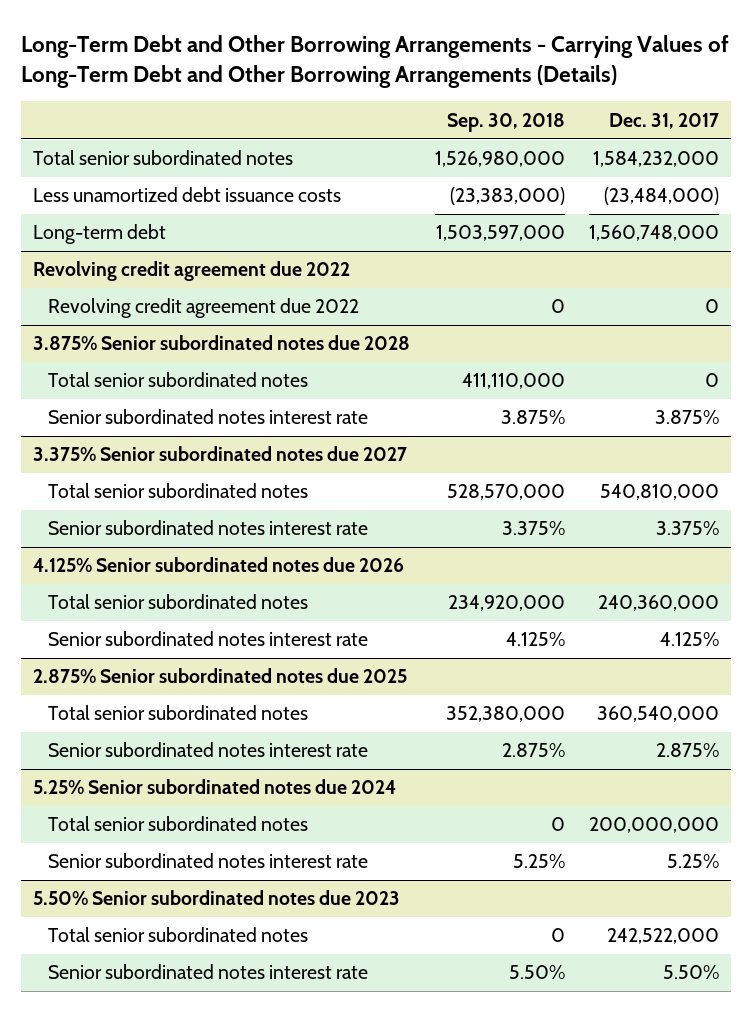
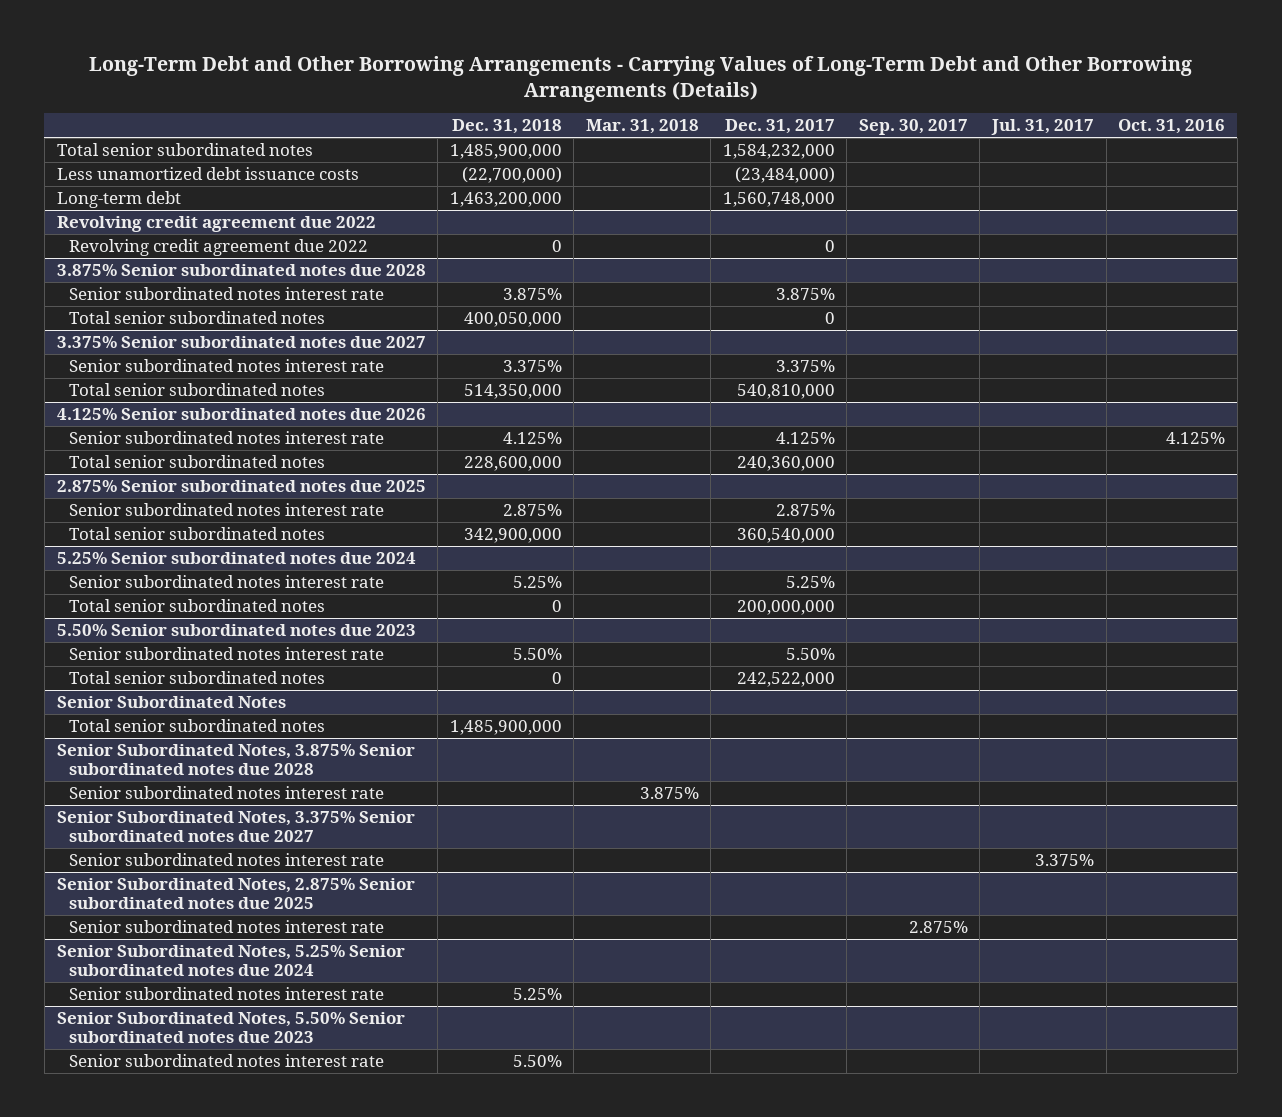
- | Sep. 30, 2018 | Dec. 31, 2017
+ | Dec. 31, 2018 | Mar. 31, 2018 | Dec. 31, 2017 | Sep. 30, 2017 | Jul. 31, 2017 | Oct. 31, 2016
@ 3.875% Senior subordinated notes due 2028
moved down: Total senior subordinated notes | 400,050,000 | | 0 | | |
@ 3.375% Senior subordinated notes due 2027
moved down: Total senior subordinated notes | 514,350,000 | | 540,810,000 | | |
@ 4.125% Senior subordinated notes due 2026
moved down: Total senior subordinated notes | 228,600,000 | | 240,360,000 | | |
@ 2.875% Senior subordinated notes due 2025
moved down: Total senior subordinated notes | 342,900,000 | | 360,540,000 | | |
@ 5.25% Senior subordinated notes due 2024
moved down: Total senior subordinated notes | 0 | | 200,000,000 | | |
@ 5.50% Senior subordinated notes due 2023
moved down: Total senior subordinated notes | 0 | | 242,522,000 | | |
+ Senior Subordinated Notes
+ Total senior subordinated notes | 1,485,900,000 | | | | |
+ Senior Subordinated Notes, 3.875% Senior subordinated notes due 2028
+ Senior subordinated notes interest rate | | 3.875% | | | |
+ Senior Subordinated Notes, 3.375% Senior subordinated notes due 2027
+ Senior subordinated notes interest rate | | | | | 3.375% |
+ Senior Subordinated Notes, 2.875% Senior subordinated notes due 2025
+ Senior subordinated notes interest rate | | | | 2.875% | |
+ Senior Subordinated Notes, 5.25% Senior subordinated notes due 2024
+ Senior subordinated notes interest rate | 5.25% | | | | |
+ Senior Subordinated Notes, 5.50% Senior subordinated notes due 2023
+ Senior subordinated notes interest rate | 5.50% | | | | |

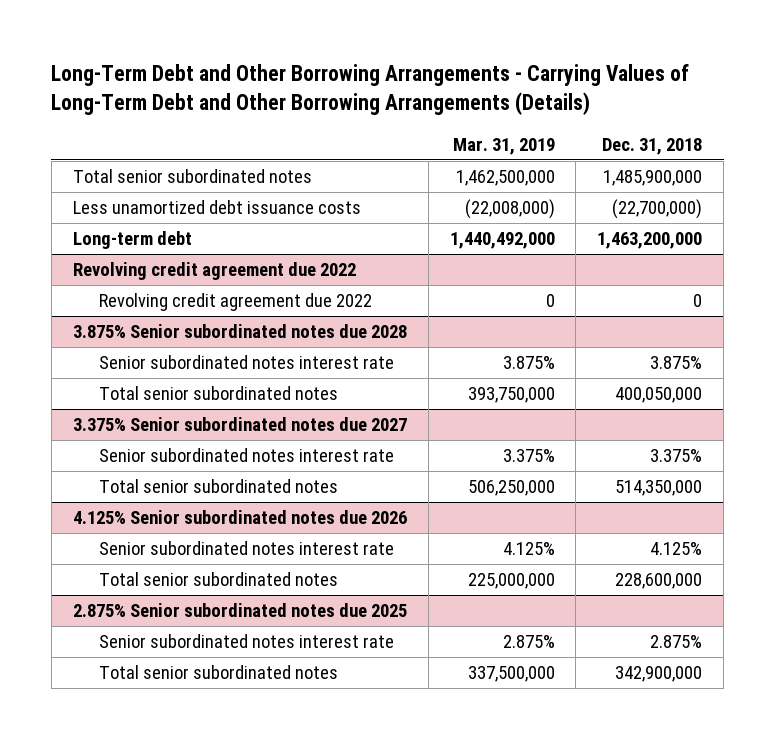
- | Dec. 31, 2018 | Mar. 31, 2018 | Dec. 31, 2017 | Sep. 30, 2017 | Jul. 31, 2017 | Oct. 31, 2016
+ | Mar. 31, 2019 | Dec. 31, 2018
- 5.25% Senior subordinated notes due 2024
- Senior subordinated notes interest rate | 5.25% | | 5.25% | | |
- Total senior subordinated notes | 0 | | 200,000,000 | | |
- 5.50% Senior subordinated notes due 2023
- Senior subordinated notes interest rate | 5.50% | | 5.50% | | |
- Total senior subordinated notes | 0 | | 242,522,000 | | |
- Senior Subordinated Notes
- Total senior subordinated notes | 1,485,900,000 | | | | |
- Senior Subordinated Notes, 3.875% Senior subordinated notes due 2028
- Senior subordinated notes interest rate | | 3.875% | | | |
- Senior Subordinated Notes, 3.375% Senior subordinated notes due 2027
- Senior subordinated notes interest rate | | | | | 3.375% |
- Senior Subordinated Notes, 2.875% Senior subordinated notes due 2025
- Senior subordinated notes interest rate | | | | 2.875% | |
- Senior Subordinated Notes, 5.25% Senior subordinated notes due 2024
- Senior subordinated notes interest rate | 5.25% | | | | |
- Senior Subordinated Notes, 5.50% Senior subordinated notes due 2023
- Senior subordinated notes interest rate | 5.50% | | | | |

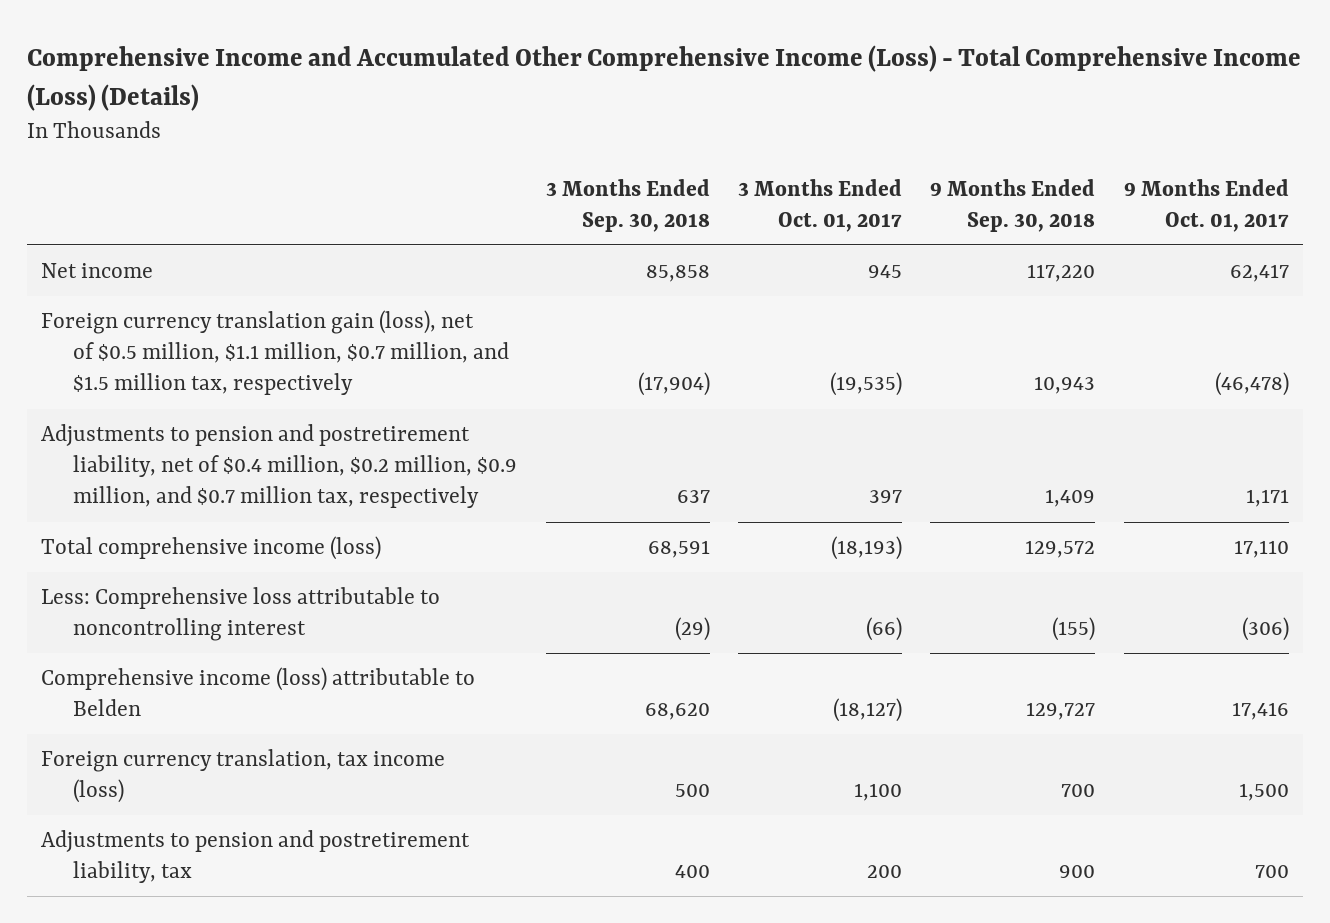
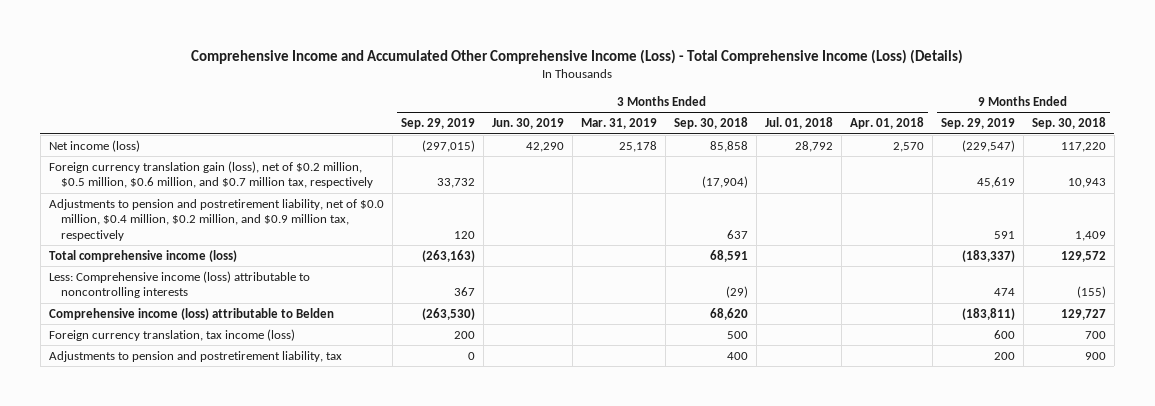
- | 3 Months Ended Sep. 30, 2018 | 3 Months Ended Oct. 01, 2017 | 9 Months Ended Sep. 30, 2018 | 9 Months Ended Oct. 01, 2017
+ | 3 Months Ended Sep. 29, 2019 | 3 Months Ended Jun. 30, 2019 | 3 Months Ended Mar. 31, 2019 | 3 Months Ended Sep. 30, 2018 | 3 Months Ended Jul. 01, 2018 | 3 Months Ended Apr. 01, 2018 | 9 Months Ended Sep. 29, 2019 | 9 Months Ended Sep. 30, 2018
- Net income | 85,858 | 945 | 117,220 | 62,417
- Foreign currency translation gain (loss), net of $0.5 million, $1.1 million, $0.7 million, and $1.5 million tax, respectively | (17,904) | (19,535) | 10,943 | (46,478)
- Adjustments to pension and postretirement liability, net of $0.4 million, $0.2 million, $0.9 million, and $0.7 million tax, respectively | 637 | 397 | 1,409 | 1,171
+ Net income (loss) | (297,015) | 42,290 | 25,178 | 85,858 | 28,792 | 2,570 | (229,547) | 117,220
+ Foreign currency translation gain (loss), net of $0.2 million, $0.5 million, $0.6 million, and $0.7 million tax, respectively | 33,732 | | | (17,904) | | | 45,619 | 10,943
+ Adjustments to pension and postretirement liability, net of $0.0 million, $0.4 million, $0.2 million, and $0.9 million tax, respectively | 120 | | | 637 | | | 591 | 1,409
- Less: Comprehensive loss attributable to noncontrolling interest | (29) | (66) | (155) | (306)
+ Less: Comprehensive income (loss) attributable to noncontrolling interests | 367 | | | (29) | | | 474 | (155)

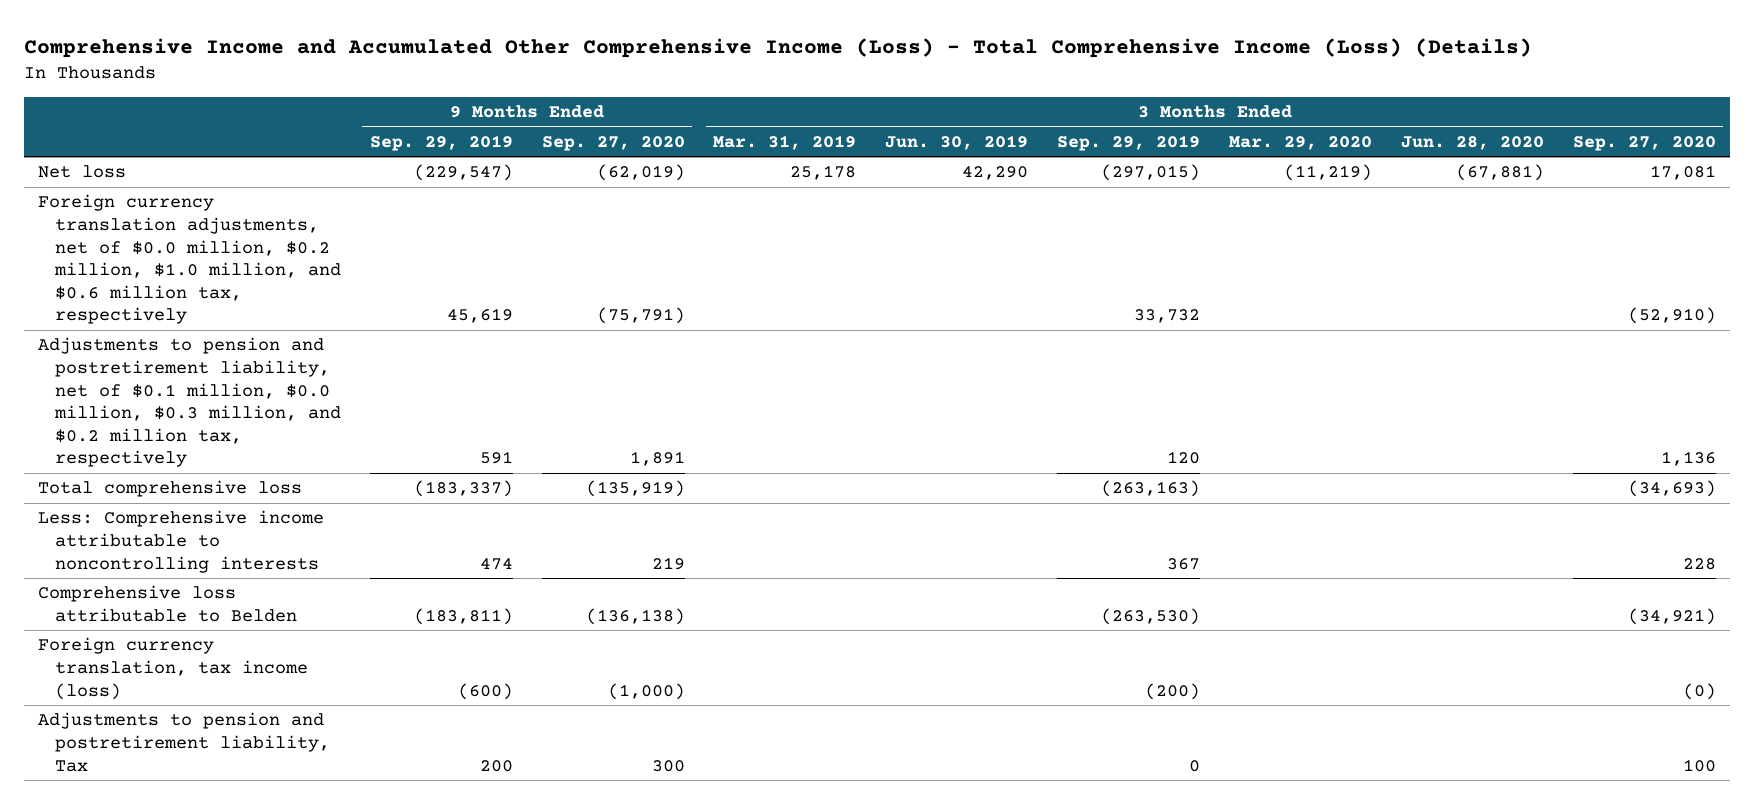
- | 3 Months Ended Sep. 29, 2019 | 3 Months Ended Jun. 30, 2019 | 3 Months Ended Mar. 31, 2019 | 3 Months Ended Sep. 30, 2018 | 3 Months Ended Jul. 01, 2018 | 3 Months Ended Apr. 01, 2018 | 9 Months Ended Sep. 29, 2019 | 9 Months Ended Sep. 30, 2018
+ | 9 Months Ended Sep. 29, 2019 | 9 Months Ended Sep. 27, 2020 | 3 Months Ended Mar. 31, 2019 | 3 Months Ended Jun. 30, 2019 | 3 Months Ended Sep. 29, 2019 | 3 Months Ended Mar. 29, 2020 | 3 Months Ended Jun. 28, 2020 | 3 Months Ended Sep. 27, 2020
- Net income (loss) | (297,015) | 42,290 | 25,178 | 85,858 | 28,792 | 2,570 | (229,547) | 117,220
- Foreign currency translation gain (loss), net of $0.2 million, $0.5 million, $0.6 million, and $0.7 million tax, respectively | 33,732 | | | (17,904) | | | 45,619 | 10,943
- Adjustments to pension and postretirement liability, net of $0.0 million, $0.4 million, $0.2 million, and $0.9 million tax, respectively | 120 | | | 637 | | | 591 | 1,409
- Total comprehensive income (loss) | (263,163) | | | 68,591 | | | (183,337) | 129,572
- Less: Comprehensive income (loss) attributable to noncontrolling interests | 367 | | | (29) | | | 474 | (155)
- Comprehensive income (loss) attributable to Belden | (263,530) | | | 68,620 | | | (183,811) | 129,727
- Foreign currency translation, tax income (loss) | 200 | | | 500 | | | 600 | 700
- Adjustments to pension and postretirement liability, tax | 0 | | | 400 | | | 200 | 900
+ Net loss | (229,547) | (62,019) | 25,178 | 42,290 | (297,015) | (11,219) | (67,881) | 17,081
+ Foreign currency translation adjustments, net of $0.0 million, $0.2 million, $1.0 million, and $0.6 million tax, respectively | 45,619 | (75,791) | | | 33,732 | | | (52,910)
+ Adjustments to pension and postretirement liability, net of $0.1 million, $0.0 million, $0.3 million, and $0.2 million tax, respectively | 591 | 1,891 | | | 120 | | | 1,136
+ Total comprehensive loss | (183,337) | (135,919) | | | (263,163) | | | (34,693)
+ Less: Comprehensive income attributable to noncontrolling interests | 474 | 219 | | | 367 | | | 228
+ Comprehensive loss attributable to Belden | (183,811) | (136,138) | | | (263,530) | | | (34,921)
+ Foreign currency translation, tax income (loss) | (600) | (1,000) | | | (200) | | | (0)
+ Adjustments to pension and postretirement liability, Tax | 200 | 300 | | | 0 | | | 100

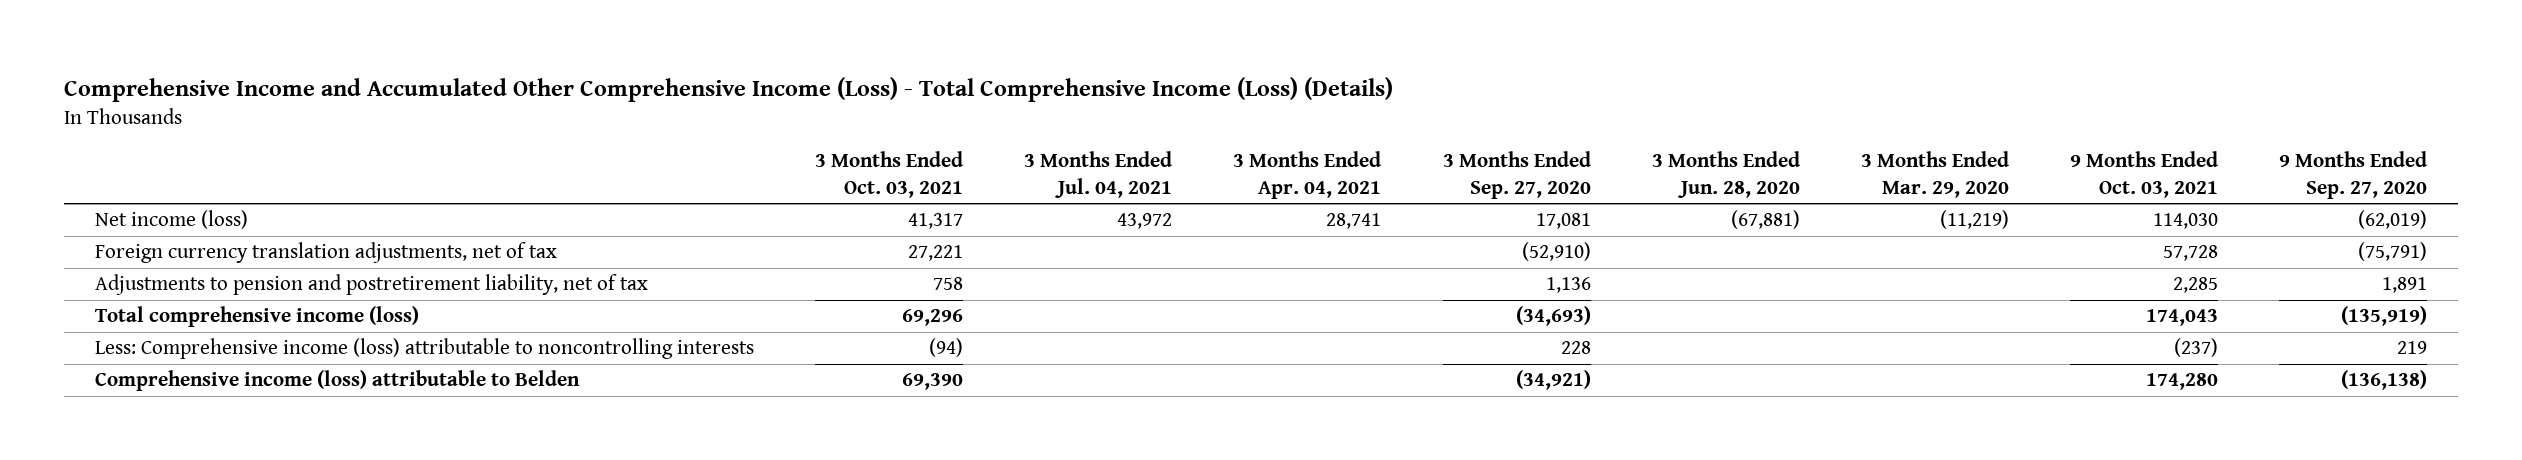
- | 9 Months Ended Sep. 29, 2019 | 9 Months Ended Sep. 27, 2020 | 3 Months Ended Mar. 31, 2019 | 3 Months Ended Jun. 30, 2019 | 3 Months Ended Sep. 29, 2019 | 3 Months Ended Mar. 29, 2020 | 3 Months Ended Jun. 28, 2020 | 3 Months Ended Sep. 27, 2020
+ | 3 Months Ended Oct. 03, 2021 | 3 Months Ended Jul. 04, 2021 | 3 Months Ended Apr. 04, 2021 | 3 Months Ended Sep. 27, 2020 | 3 Months Ended Jun. 28, 2020 | 3 Months Ended Mar. 29, 2020 | 9 Months Ended Oct. 03, 2021 | 9 Months Ended Sep. 27, 2020
- Net loss | (229,547) | (62,019) | 25,178 | 42,290 | (297,015) | (11,219) | (67,881) | 17,081
- Foreign currency translation adjustments, net of $0.0 million, $0.2 million, $1.0 million, and $0.6 million tax, respectively | 45,619 | (75,791) | | | 33,732 | | | (52,910)
- Adjustments to pension and postretirement liability, net of $0.1 million, $0.0 million, $0.3 million, and $0.2 million tax, respectively | 591 | 1,891 | | | 120 | | | 1,136
- Total comprehensive loss | (183,337) | (135,919) | | | (263,163) | | | (34,693)
- Less: Comprehensive income attributable to noncontrolling interests | 474 | 219 | | | 367 | | | 228
- Comprehensive loss attributable to Belden | (183,811) | (136,138) | | | (263,530) | | | (34,921)
- Foreign currency translation, tax income (loss) | (600) | (1,000) | | | (200) | | | (0)
- Adjustments to pension and postretirement liability, Tax | 200 | 300 | | | 0 | | | 100
+ Net income (loss) | 41,317 | 43,972 | 28,741 | 17,081 | (67,881) | (11,219) | 114,030 | (62,019)
+ Foreign currency translation adjustments, net of tax | 27,221 | | | (52,910) | | | 57,728 | (75,791)
+ Adjustments to pension and postretirement liability, net of tax | 758 | | | 1,136 | | | 2,285 | 1,891
+ Total comprehensive income (loss) | 69,296 | | | (34,693) | | | 174,043 | (135,919)
+ Less: Comprehensive income (loss) attributable to noncontrolling interests | (94) | | | 228 | | | (237) | 219
+ Comprehensive income (loss) attributable to Belden | 69,390 | | | (34,921) | | | 174,280 | (136,138)

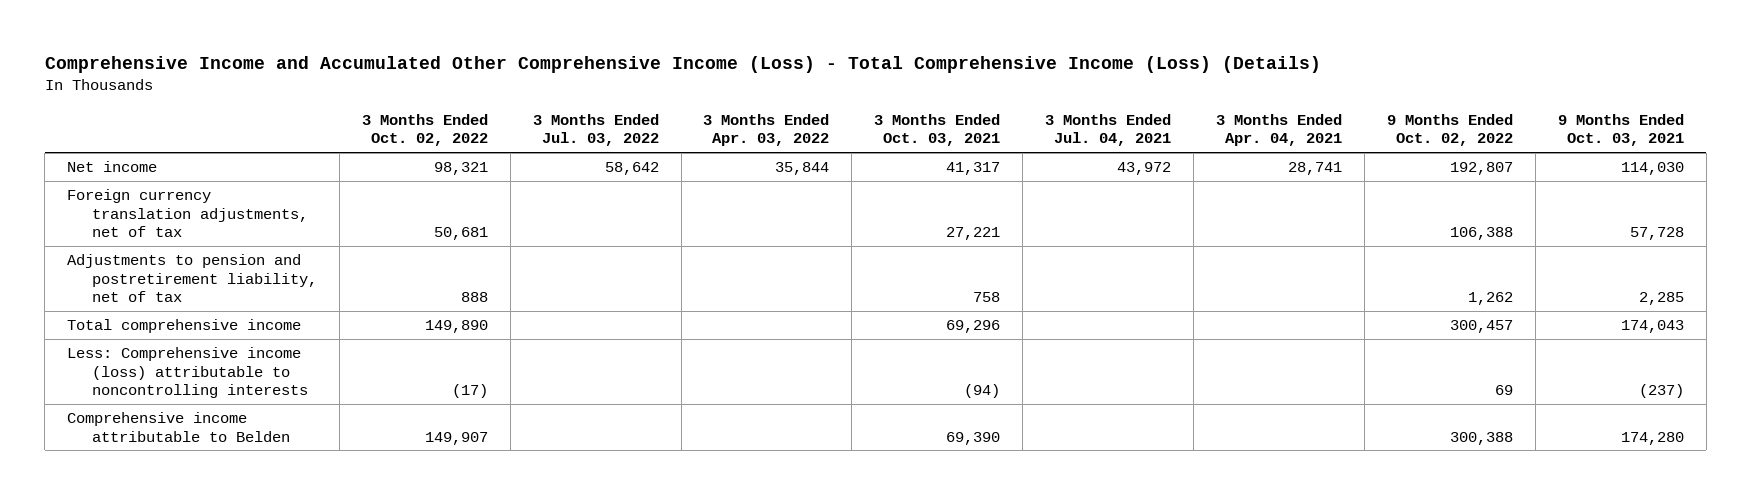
- | 3 Months Ended Oct. 03, 2021 | 3 Months Ended Jul. 04, 2021 | 3 Months Ended Apr. 04, 2021 | 3 Months Ended Sep. 27, 2020 | 3 Months Ended Jun. 28, 2020 | 3 Months Ended Mar. 29, 2020 | 9 Months Ended Oct. 03, 2021 | 9 Months Ended Sep. 27, 2020
+ | 3 Months Ended Oct. 02, 2022 | 3 Months Ended Jul. 03, 2022 | 3 Months Ended Apr. 03, 2022 | 3 Months Ended Oct. 03, 2021 | 3 Months Ended Jul. 04, 2021 | 3 Months Ended Apr. 04, 2021 | 9 Months Ended Oct. 02, 2022 | 9 Months Ended Oct. 03, 2021
- Net income (loss) | 41,317 | 43,972 | 28,741 | 17,081 | (67,881) | (11,219) | 114,030 | (62,019)
+ Net income | 98,321 | 58,642 | 35,844 | 41,317 | 43,972 | 28,741 | 192,807 | 114,030
- Total comprehensive income (loss) | 69,296 | | | (34,693) | | | 174,043 | (135,919)
+ Total comprehensive income | 149,890 | | | 69,296 | | | 300,457 | 174,043
- Comprehensive income (loss) attributable to Belden | 69,390 | | | (34,921) | | | 174,280 | (136,138)
+ Comprehensive income attributable to Belden | 149,907 | | | 69,390 | | | 300,388 | 174,280

